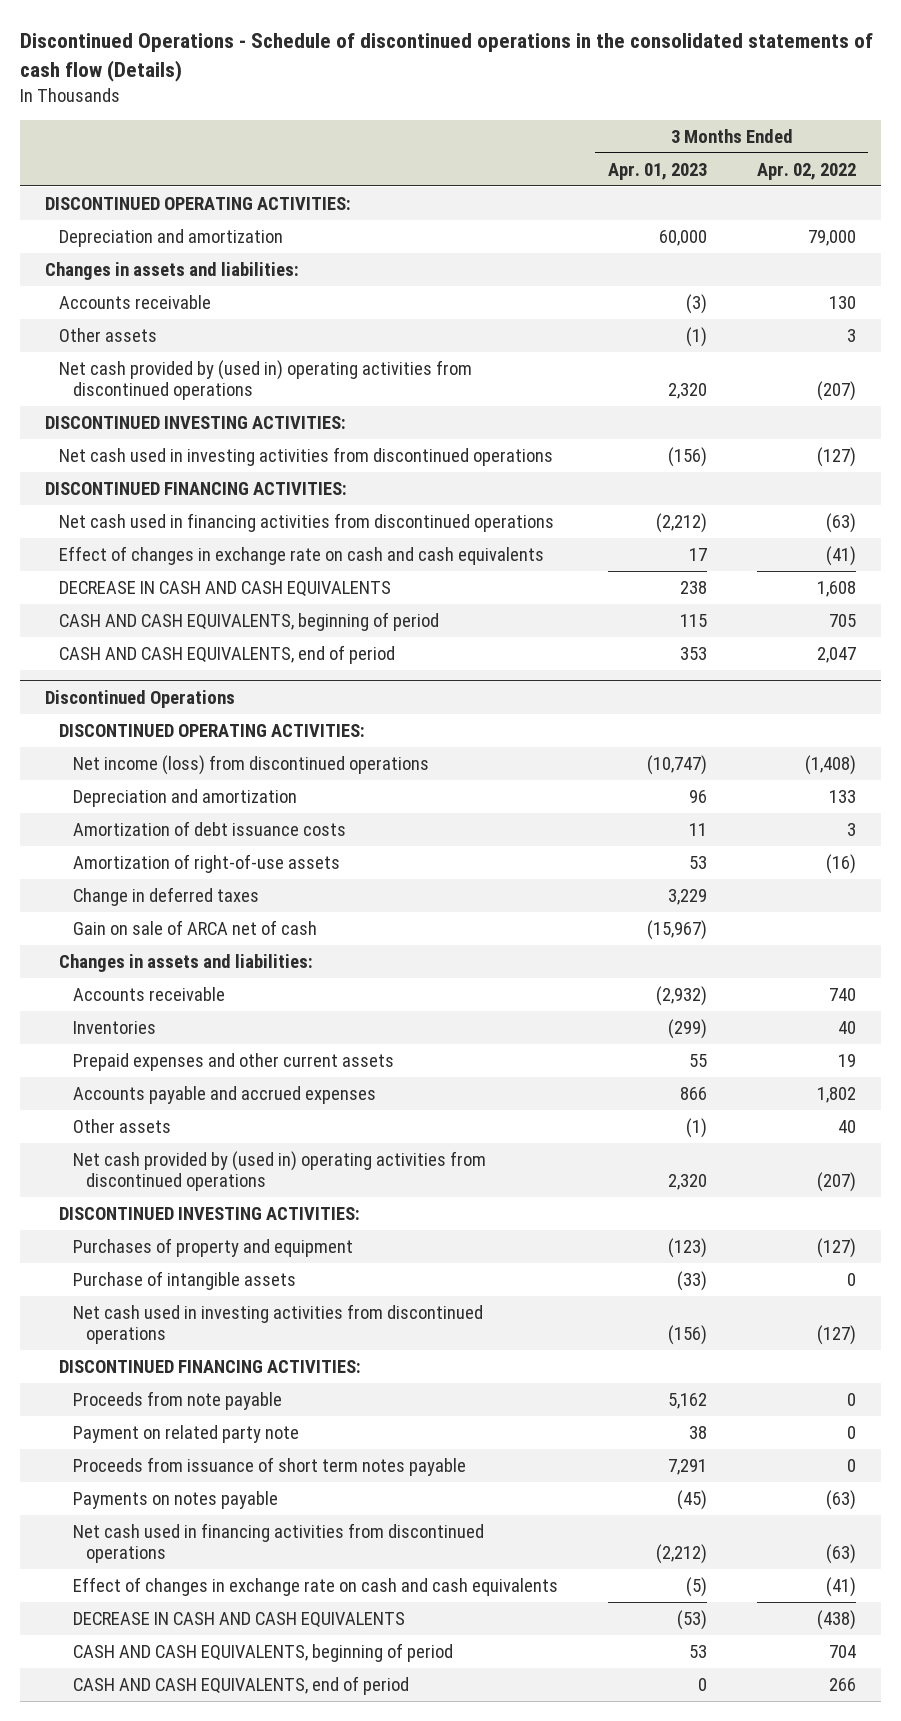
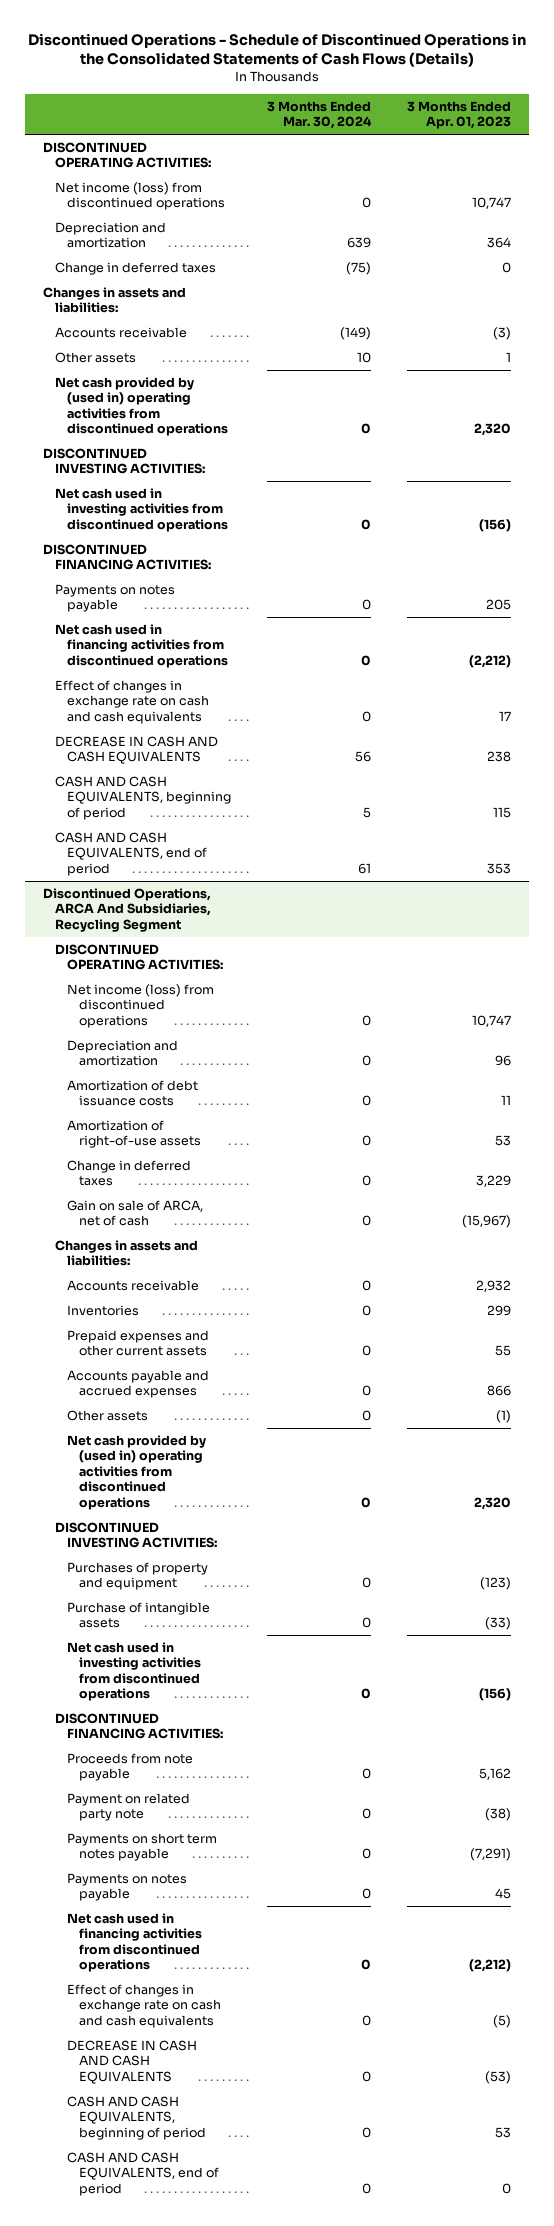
- Discontinued Operations - Schedule of discontinued operations in the consolidated statements of cash flow (Details)
+ Discontinued Operations - Schedule of Discontinued Operations in the Consolidated Statements of Cash Flows (Details)
- | 3 Months Ended Apr. 01, 2023 | 3 Months Ended Apr. 02, 2022
+ | 3 Months Ended Mar. 30, 2024 | 3 Months Ended Apr. 01, 2023
- Depreciation and amortization | 60,000 | 79,000
+ Net income (loss) from discontinued operations | 0 | 10,747
+ Depreciation and amortization | 639 | 364
+ Change in deferred taxes | (75) | 0
- Other assets | (1) | 3
+ Other assets | 10 | 1
+ Payments on notes payable | 0 | 205
- Discontinued Operations
+ Discontinued Operations, ARCA And Subsidiaries, Recycling Segment
- Net income (loss) from discontinued operations | (10,747) | (1,408)
+ Net income (loss) from discontinued operations | 0 | 10,747
- Gain on sale of ARCA net of cash | (15,967) |
+ Gain on sale of ARCA, net of cash | 0 | (15,967)
- Accounts receivable | (2,932) | 740
- Inventories | (299) | 40
+ Accounts receivable | 0 | 2,932
+ Inventories | 0 | 299
- Payment on related party note | 38 | 0
- Proceeds from issuance of short term notes payable | 7,291 | 0
- Payments on notes payable | (45) | (63)
+ Payment on related party note | 0 | (38)
+ Payments on short term notes payable | 0 | (7,291)
+ Payments on notes payable | 0 | 45

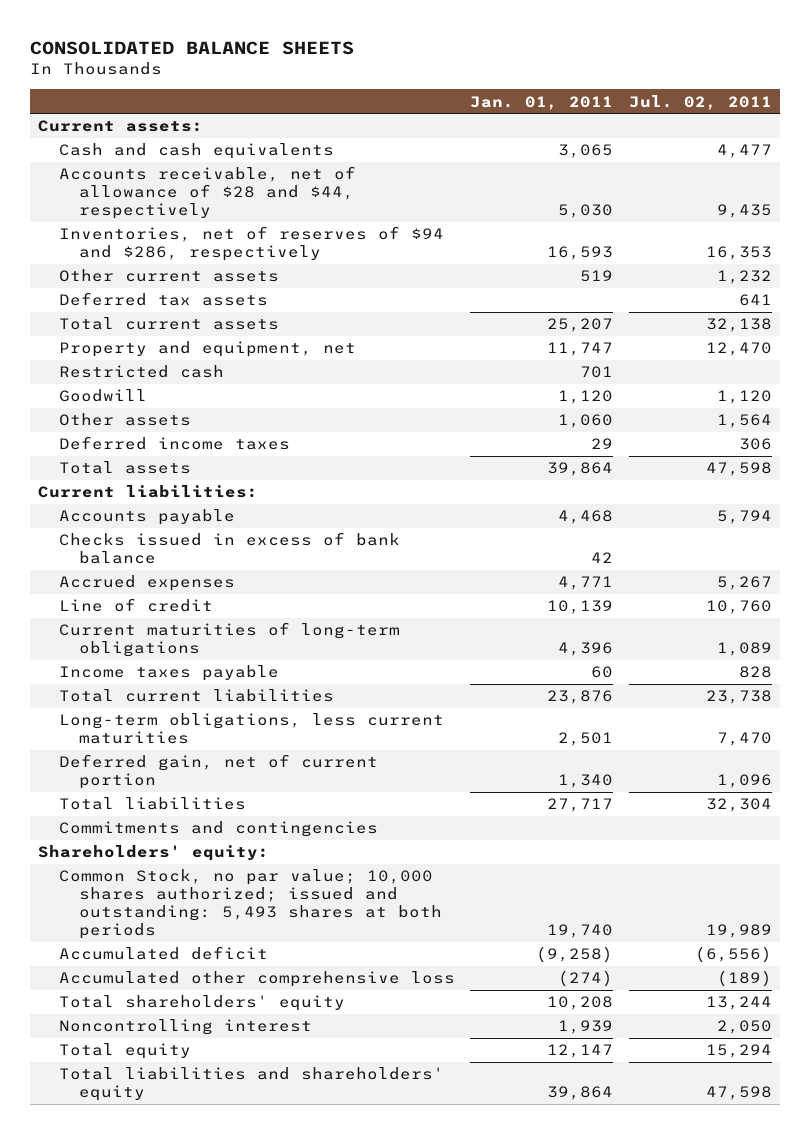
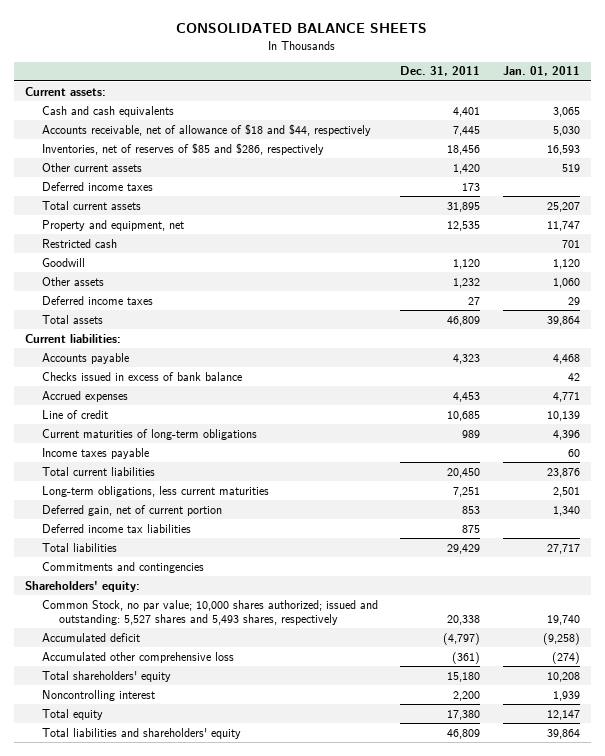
- | Jan. 01, 2011 | Jul. 02, 2011
+ | Dec. 31, 2011 | Jan. 01, 2011
- Accounts receivable, net of allowance of $28 and $44, respectively | 5,030 | 9,435
- Inventories, net of reserves of $94 and $286, respectively | 16,593 | 16,353
+ Accounts receivable, net of allowance of $18 and $44, respectively | 7,445 | 5,030
+ Inventories, net of reserves of $85 and $286, respectively | 18,456 | 16,593
- Deferred tax assets | | 641
+ Deferred income taxes | 173 |
+ Deferred income tax liabilities | 875 |
- Common Stock, no par value; 10,000 shares authorized; issued and outstanding: 5,493 shares at both periods | 19,740 | 19,989
+ Common Stock, no par value; 10,000 shares authorized; issued and outstanding: 5,527 shares and 5,493 shares, respectively | 20,338 | 19,740

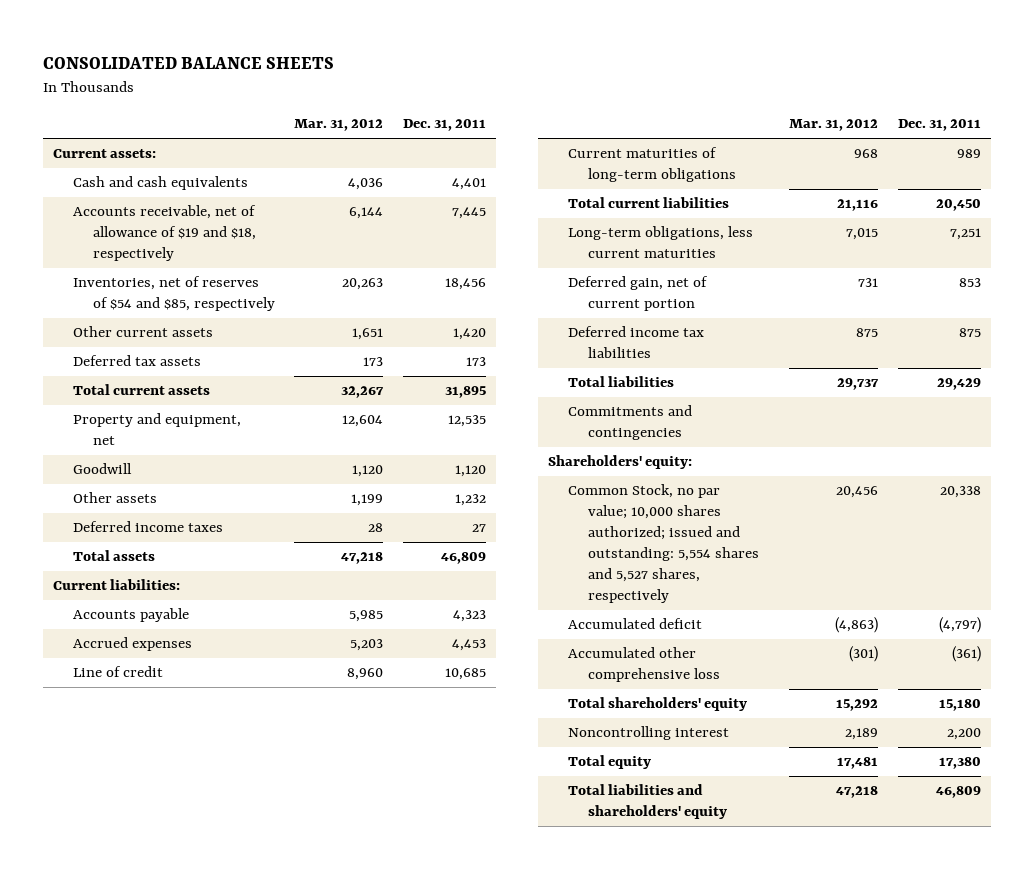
- | Dec. 31, 2011 | Jan. 01, 2011
+ | Mar. 31, 2012 | Dec. 31, 2011
- Accounts receivable, net of allowance of $18 and $44, respectively | 7,445 | 5,030
- Inventories, net of reserves of $85 and $286, respectively | 18,456 | 16,593
+ Accounts receivable, net of allowance of $19 and $18, respectively | 6,144 | 7,445
+ Inventories, net of reserves of $54 and $85, respectively | 20,263 | 18,456
- Deferred income taxes | 173 |
+ Deferred tax assets | 173 | 173
- Restricted cash | | 701
- Checks issued in excess of bank balance | | 42
- Income taxes payable | | 60
- Common Stock, no par value; 10,000 shares authorized; issued and outstanding: 5,527 shares and 5,493 shares, respectively | 20,338 | 19,740
+ Common Stock, no par value; 10,000 shares authorized; issued and outstanding: 5,554 shares and 5,527 shares, respectively | 20,456 | 20,338

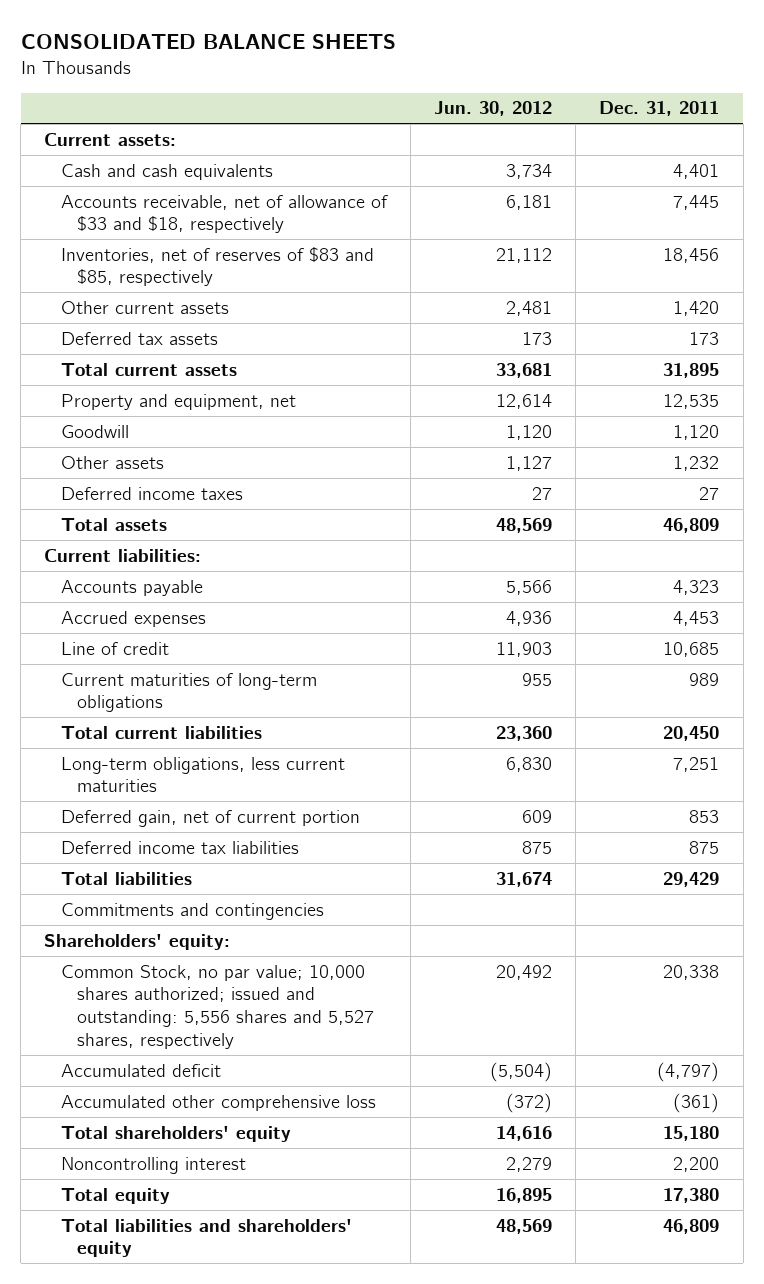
- | Mar. 31, 2012 | Dec. 31, 2011
+ | Jun. 30, 2012 | Dec. 31, 2011
- Accounts receivable, net of allowance of $19 and $18, respectively | 6,144 | 7,445
- Inventories, net of reserves of $54 and $85, respectively | 20,263 | 18,456
+ Accounts receivable, net of allowance of $33 and $18, respectively | 6,181 | 7,445
+ Inventories, net of reserves of $83 and $85, respectively | 21,112 | 18,456
- Common Stock, no par value; 10,000 shares authorized; issued and outstanding: 5,554 shares and 5,527 shares, respectively | 20,456 | 20,338
+ Common Stock, no par value; 10,000 shares authorized; issued and outstanding: 5,556 shares and 5,527 shares, respectively | 20,492 | 20,338

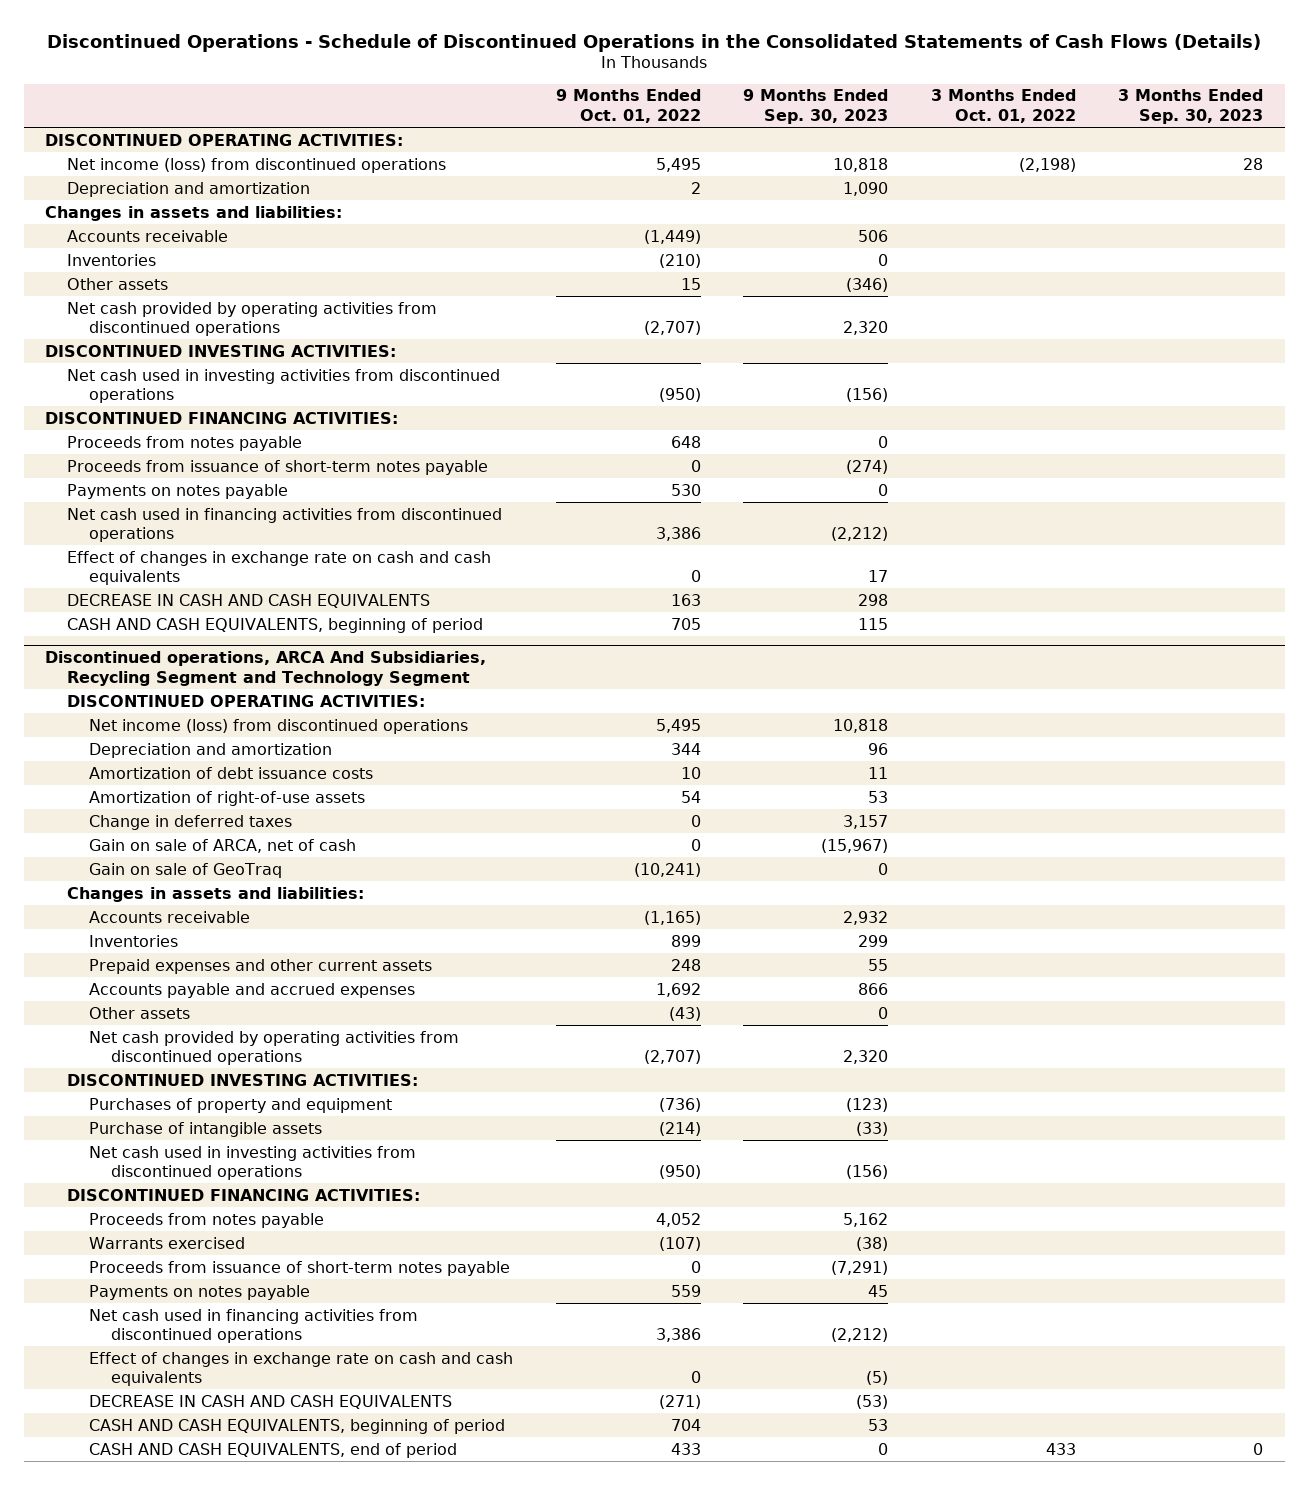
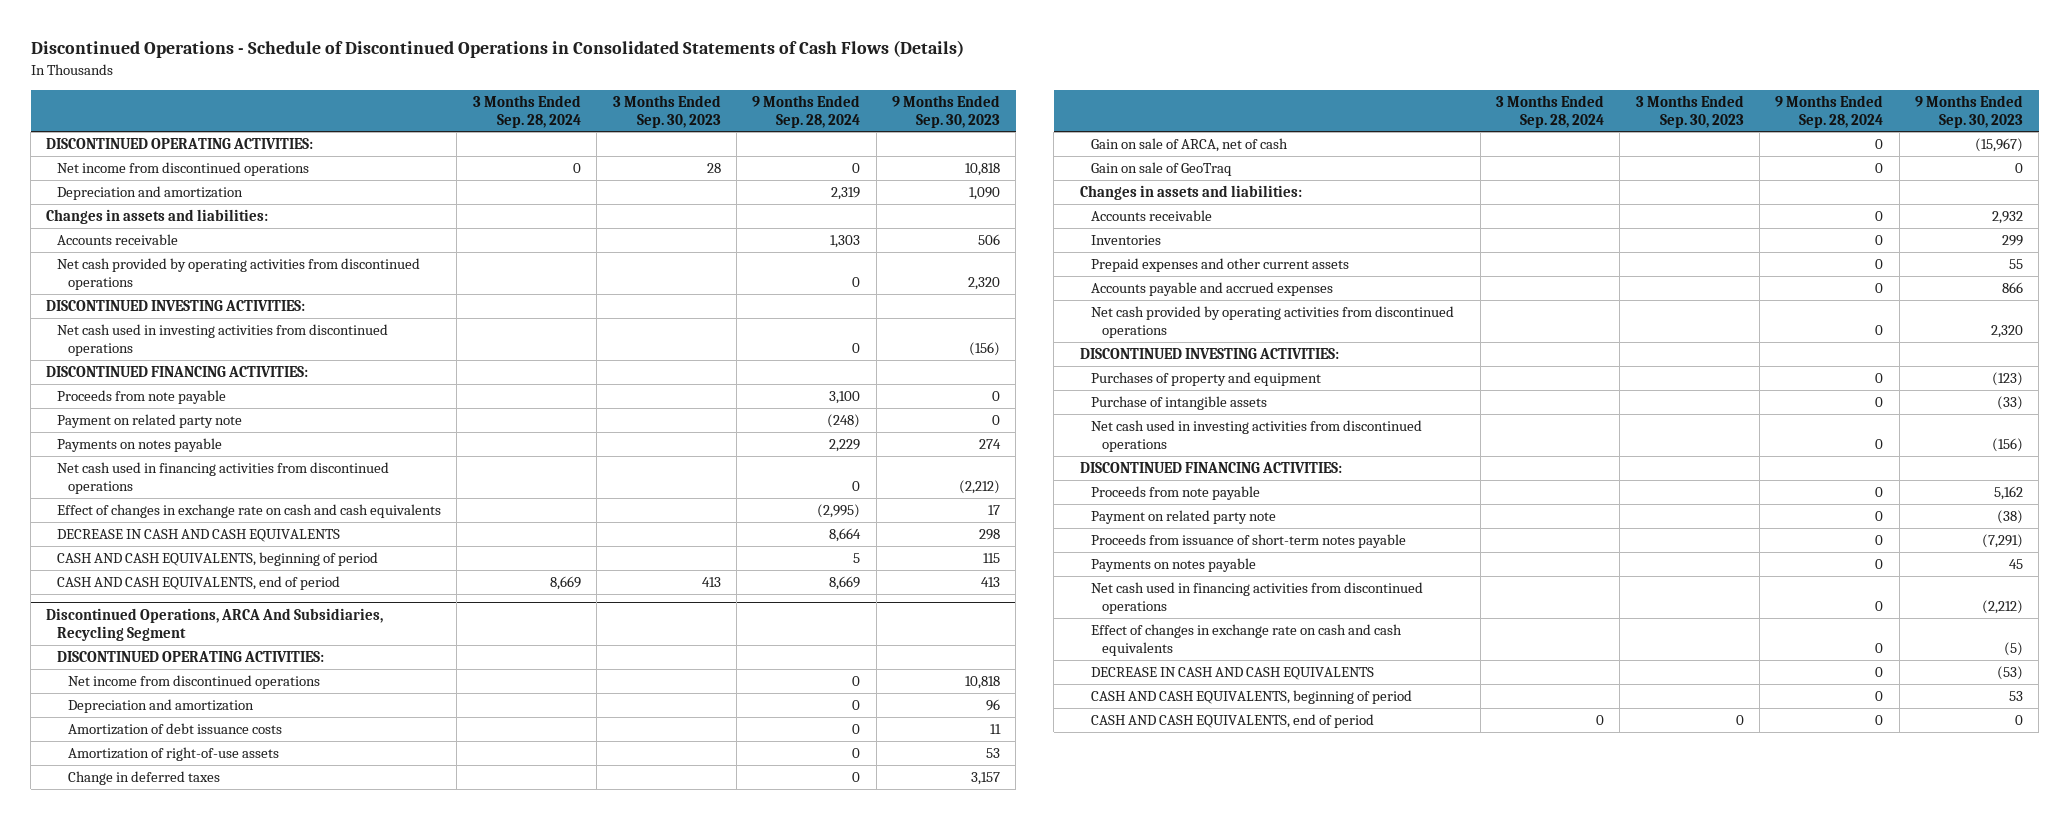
- Discontinued Operations - Schedule of Discontinued Operations in the Consolidated Statements of Cash Flows (Details)
+ Discontinued Operations - Schedule of Discontinued Operations in Consolidated Statements of Cash Flows (Details)
- | 9 Months Ended Oct. 01, 2022 | 9 Months Ended Sep. 30, 2023 | 3 Months Ended Oct. 01, 2022 | 3 Months Ended Sep. 30, 2023
+ | 3 Months Ended Sep. 28, 2024 | 3 Months Ended Sep. 30, 2023 | 9 Months Ended Sep. 28, 2024 | 9 Months Ended Sep. 30, 2023
- Net income (loss) from discontinued operations | 5,495 | 10,818 | (2,198) | 28
+ Net income from discontinued operations | 0 | 28 | 0 | 10,818
- Inventories | (210) | 0 | |
- Other assets | 15 | (346) | |
- Proceeds from notes payable | 648 | 0 | |
- Proceeds from issuance of short-term notes payable | 0 | (274) | |
- Payments on notes payable | 530 | 0 | |
+ Proceeds from note payable | | | 3,100 | 0
+ Payment on related party note | | | (248) | 0
+ Payments on notes payable | | | 2,229 | 274
- Discontinued operations, ARCA And Subsidiaries, Recycling Segment and Technology Segment
+ CASH AND CASH EQUIVALENTS, end of period | 8,669 | 413 | 8,669 | 413
+ Discontinued Operations, ARCA And Subsidiaries, Recycling Segment
- Net income (loss) from discontinued operations | 5,495 | 10,818 | |
+ Net income from discontinued operations | | | 0 | 10,818
- Other assets | (43) | 0 | |
- Proceeds from notes payable | 4,052 | 5,162 | |
- Warrants exercised | (107) | (38) | |
+ Proceeds from note payable | | | 0 | 5,162
+ Payment on related party note | | | 0 | (38)

